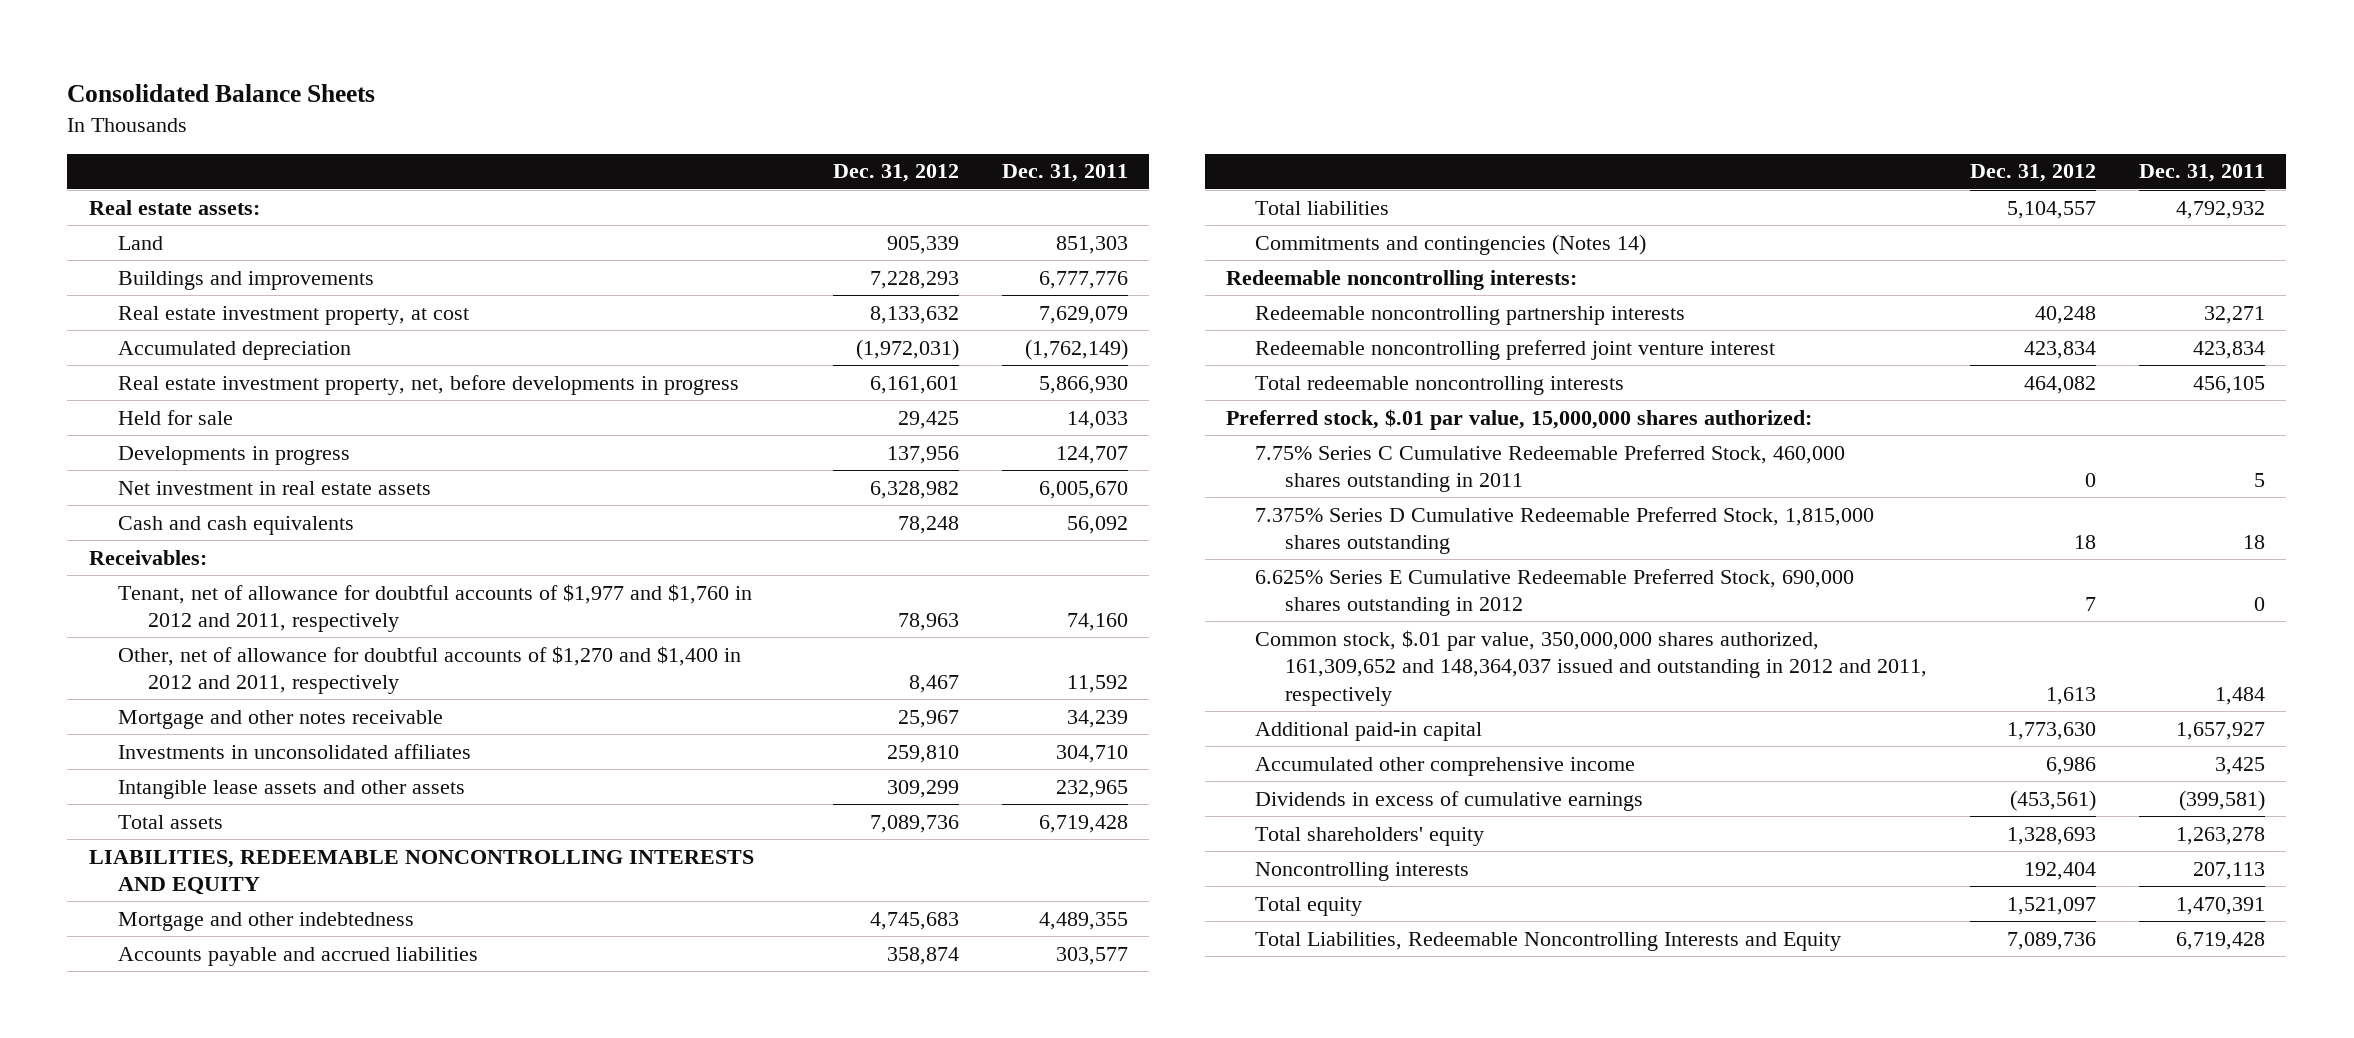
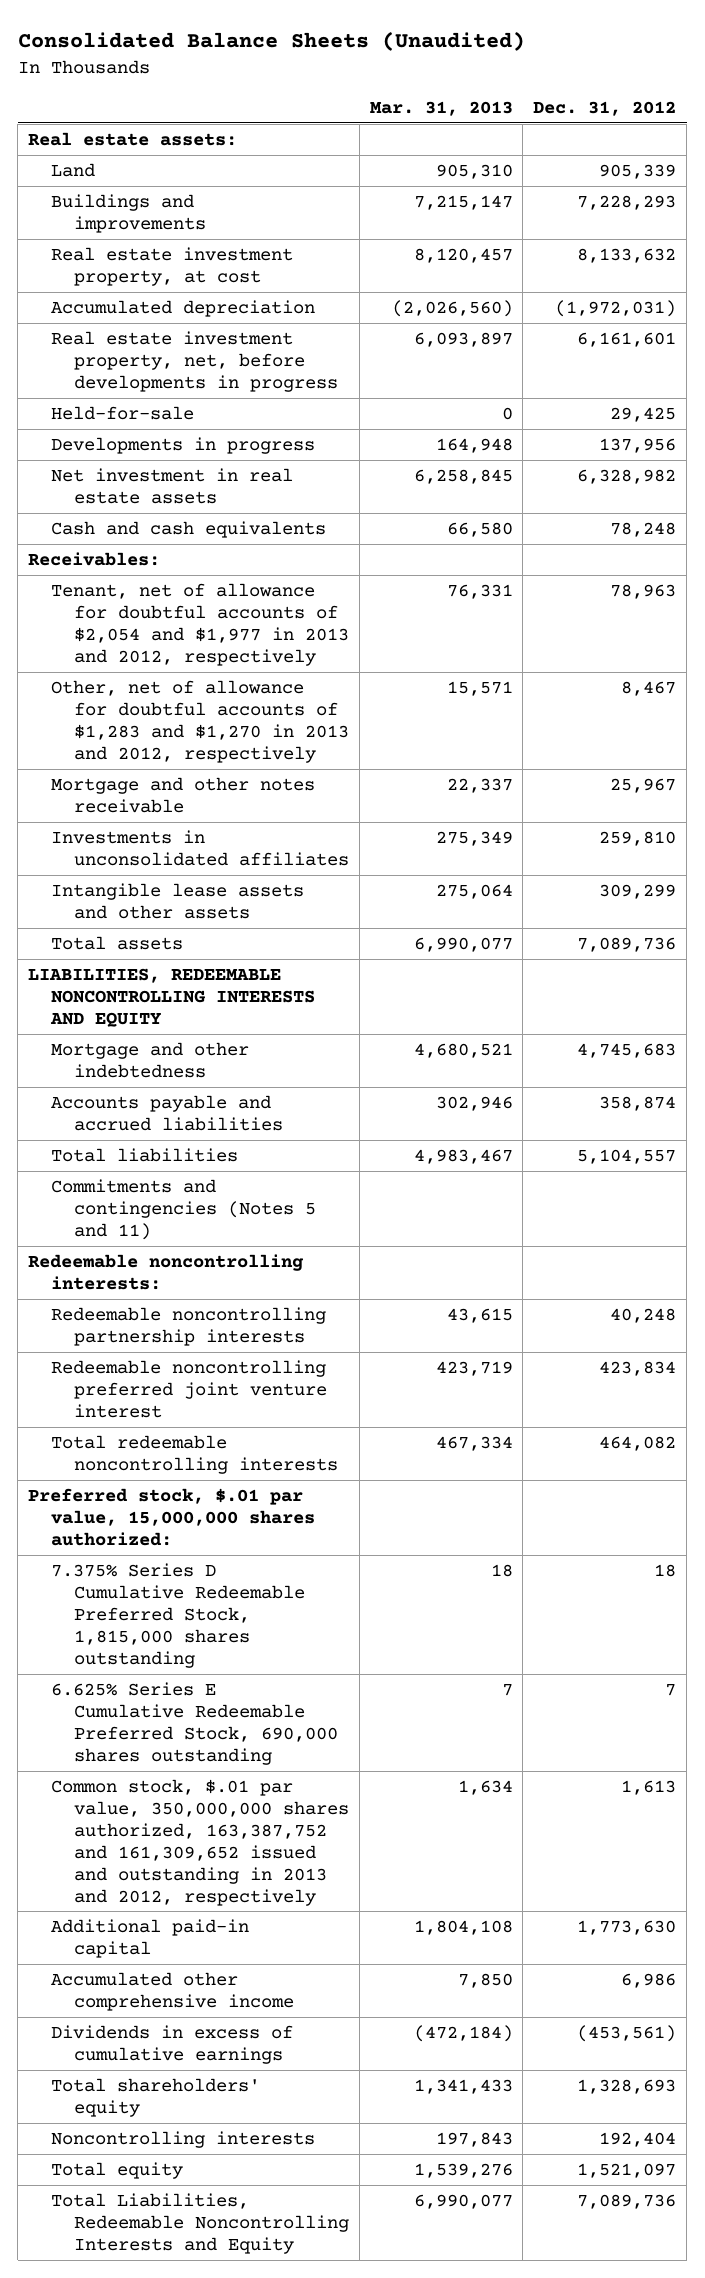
- Consolidated Balance Sheets
+ Consolidated Balance Sheets (Unaudited)
- | Dec. 31, 2012 | Dec. 31, 2011
+ | Mar. 31, 2013 | Dec. 31, 2012
- Held for sale | 29,425 | 14,033
+ Held-for-sale | 0 | 29,425
- Tenant, net of allowance for doubtful accounts of $1,977 and $1,760 in 2012 and 2011, respectively | 78,963 | 74,160
- Other, net of allowance for doubtful accounts of $1,270 and $1,400 in 2012 and 2011, respectively | 8,467 | 11,592
+ Tenant, net of allowance for doubtful accounts of $2,054 and $1,977 in 2013 and 2012, respectively | 76,331 | 78,963
+ Other, net of allowance for doubtful accounts of $1,283 and $1,270 in 2013 and 2012, respectively | 15,571 | 8,467
- Commitments and contingencies (Notes 14)
+ Commitments and contingencies (Notes 5 and 11)
- 7.75% Series C Cumulative Redeemable Preferred Stock, 460,000 shares outstanding in 2011 | 0 | 5
- 6.625% Series E Cumulative Redeemable Preferred Stock, 690,000 shares outstanding in 2012 | 7 | 0
- Common stock, $.01 par value, 350,000,000 shares authorized, 161,309,652 and 148,364,037 issued and outstanding in 2012 and 2011, respectively | 1,613 | 1,484
+ 6.625% Series E Cumulative Redeemable Preferred Stock, 690,000 shares outstanding | 7 | 7
+ Common stock, $.01 par value, 350,000,000 shares authorized, 163,387,752 and 161,309,652 issued and outstanding in 2013 and 2012, respectively | 1,634 | 1,613

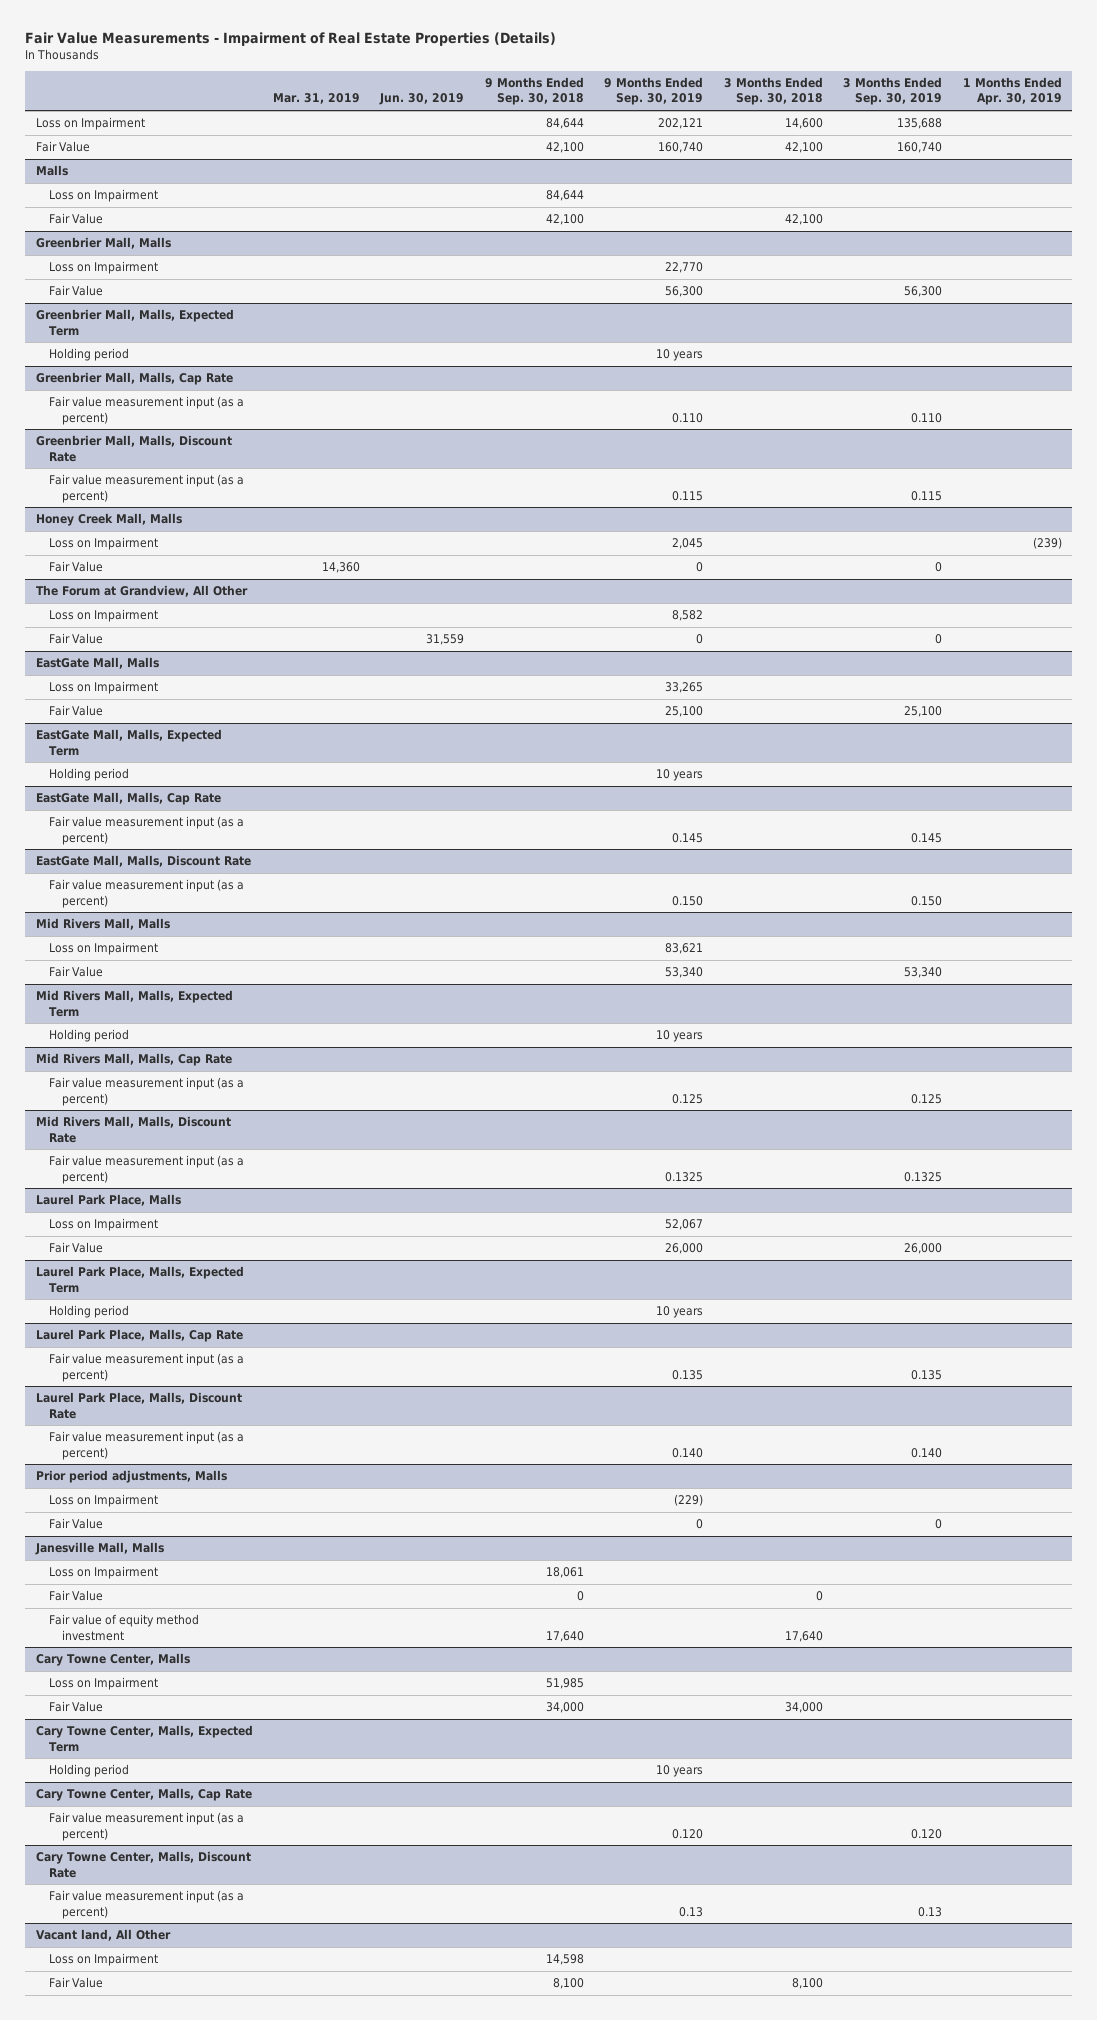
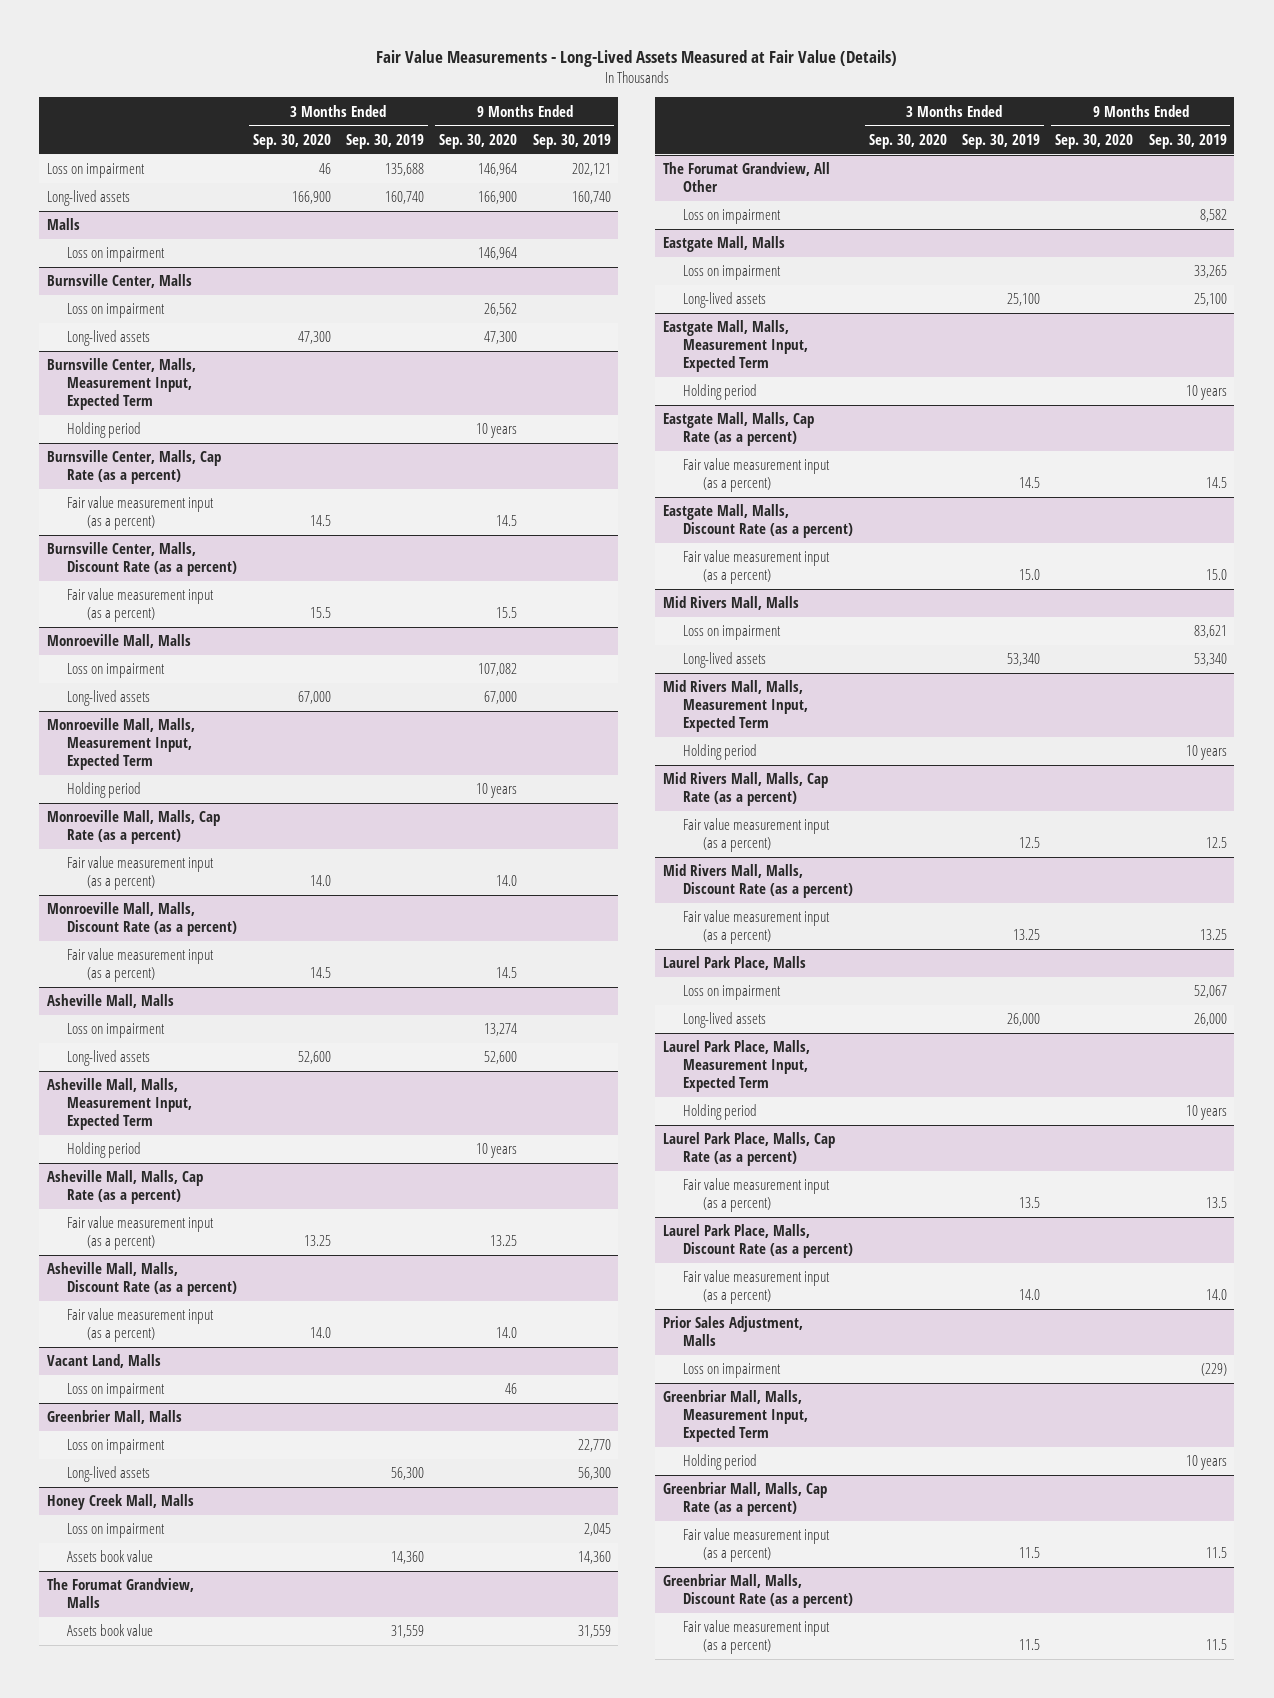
- Fair Value Measurements - Impairment of Real Estate Properties (Details)
+ Fair Value Measurements - Long-Lived Assets Measured at Fair Value (Details)
- | Mar. 31, 2019 | Jun. 30, 2019 | 9 Months Ended Sep. 30, 2018 | 9 Months Ended Sep. 30, 2019 | 3 Months Ended Sep. 30, 2018 | 3 Months Ended Sep. 30, 2019 | 1 Months Ended Apr. 30, 2019
+ | 3 Months Ended Sep. 30, 2020 | 3 Months Ended Sep. 30, 2019 | 9 Months Ended Sep. 30, 2020 | 9 Months Ended Sep. 30, 2019
- Loss on Impairment | | | 84,644 | 202,121 | 14,600 | 135,688 |
- Fair Value | | | 42,100 | 160,740 | 42,100 | 160,740 |
+ Loss on impairment | 46 | 135,688 | 146,964 | 202,121
+ Long-lived assets | 166,900 | 160,740 | 166,900 | 160,740
@ Malls
- Loss on Impairment | | | 84,644 | | | |
- Fair Value | | | 42,100 | | 42,100 | |
+ Loss on impairment | | | 146,964 |
+ Burnsville Center, Malls
+ Loss on impairment | | | 26,562 |
+ Long-lived assets | 47,300 | | 47,300 |
+ Burnsville Center, Malls, Measurement Input, Expected Term
+ Holding period | | | 10 years |
+ Burnsville Center, Malls, Cap Rate (as a percent)
+ Fair value measurement input (as a percent) | 14.5 | | 14.5 |
+ Burnsville Center, Malls, Discount Rate (as a percent)
+ Fair value measurement input (as a percent) | 15.5 | | 15.5 |
+ Monroeville Mall, Malls
+ Loss on impairment | | | 107,082 |
+ Long-lived assets | 67,000 | | 67,000 |
+ Monroeville Mall, Malls, Measurement Input, Expected Term
+ Holding period | | | 10 years |
+ Monroeville Mall, Malls, Cap Rate (as a percent)
+ Fair value measurement input (as a percent) | 14.0 | | 14.0 |
+ Monroeville Mall, Malls, Discount Rate (as a percent)
+ Fair value measurement input (as a percent) | 14.5 | | 14.5 |
+ Asheville Mall, Malls
+ Loss on impairment | | | 13,274 |
+ Long-lived assets | 52,600 | | 52,600 |
+ Asheville Mall, Malls, Measurement Input, Expected Term
+ Holding period | | | 10 years |
+ Asheville Mall, Malls, Cap Rate (as a percent)
+ Fair value measurement input (as a percent) | 13.25 | | 13.25 |
+ Asheville Mall, Malls, Discount Rate (as a percent)
+ Fair value measurement input (as a percent) | 14.0 | | 14.0 |
+ Vacant Land, Malls
+ Loss on impairment | | | 46 |
@ Greenbrier Mall, Malls
- Loss on Impairment | | | | 22,770 | | |
- Fair Value | | | | 56,300 | | 56,300 |
- Greenbrier Mall, Malls, Expected Term
- Holding period | | | | 10 years | | |
- Greenbrier Mall, Malls, Cap Rate
- Fair value measurement input (as a percent) | | | | 0.110 | | 0.110 |
- Greenbrier Mall, Malls, Discount Rate
- Fair value measurement input (as a percent) | | | | 0.115 | | 0.115 |
@ Greenbrier Mall, Malls
+ Loss on impairment | | | | 22,770
+ Long-lived assets | | 56,300 | | 56,300
@ Honey Creek Mall, Malls
- Loss on Impairment | | | | 2,045 | | | (239)
- Fair Value | 14,360 | | | 0 | | 0 |
- The Forum at Grandview, All Other
- Loss on Impairment | | | | 8,582 | | |
- Fair Value | | 31,559 | | 0 | | 0 |
- EastGate Mall, Malls
- Loss on Impairment | | | | 33,265 | | |
- Fair Value | | | | 25,100 | | 25,100 |
- EastGate Mall, Malls, Expected Term
@ Honey Creek Mall, Malls
+ Loss on impairment | | | | 2,045
+ Assets book value | | 14,360 | | 14,360
+ The Forumat Grandview, Malls
+ Assets book value | | 31,559 | | 31,559
+ The Forumat Grandview, All Other
+ Loss on impairment | | | | 8,582
+ Eastgate Mall, Malls
+ Loss on impairment | | | | 33,265
+ Long-lived assets | | 25,100 | | 25,100
+ Eastgate Mall, Malls, Measurement Input, Expected Term
- EastGate Mall, Malls, Cap Rate
- Fair value measurement input (as a percent) | | | | 0.145 | | 0.145 |
- EastGate Mall, Malls, Discount Rate
- Fair value measurement input (as a percent) | | | | 0.150 | | 0.150 |
+ Eastgate Mall, Malls, Cap Rate (as a percent)
+ Fair value measurement input (as a percent) | | 14.5 | | 14.5
+ Eastgate Mall, Malls, Discount Rate (as a percent)
+ Fair value measurement input (as a percent) | | 15.0 | | 15.0
@ Mid Rivers Mall, Malls
- Loss on Impairment | | | | 83,621 | | |
- Fair Value | | | | 53,340 | | 53,340 |
- Mid Rivers Mall, Malls, Expected Term
@ Mid Rivers Mall, Malls
+ Loss on impairment | | | | 83,621
+ Long-lived assets | | 53,340 | | 53,340
+ Mid Rivers Mall, Malls, Measurement Input, Expected Term
- Mid Rivers Mall, Malls, Cap Rate
- Fair value measurement input (as a percent) | | | | 0.125 | | 0.125 |
- Mid Rivers Mall, Malls, Discount Rate
- Fair value measurement input (as a percent) | | | | 0.1325 | | 0.1325 |
+ Mid Rivers Mall, Malls, Cap Rate (as a percent)
+ Fair value measurement input (as a percent) | | 12.5 | | 12.5
+ Mid Rivers Mall, Malls, Discount Rate (as a percent)
+ Fair value measurement input (as a percent) | | 13.25 | | 13.25
@ Laurel Park Place, Malls
- Loss on Impairment | | | | 52,067 | | |
- Fair Value | | | | 26,000 | | 26,000 |
- Laurel Park Place, Malls, Expected Term
@ Laurel Park Place, Malls
+ Loss on impairment | | | | 52,067
+ Long-lived assets | | 26,000 | | 26,000
+ Laurel Park Place, Malls, Measurement Input, Expected Term
- Laurel Park Place, Malls, Cap Rate
- Fair value measurement input (as a percent) | | | | 0.135 | | 0.135 |
- Laurel Park Place, Malls, Discount Rate
- Fair value measurement input (as a percent) | | | | 0.140 | | 0.140 |
- Prior period adjustments, Malls
- Loss on Impairment | | | | (229) | | |
- Fair Value | | | | 0 | | 0 |
- Janesville Mall, Malls
- Loss on Impairment | | | 18,061 | | | |
- Fair Value | | | 0 | | 0 | |
- Fair value of equity method investment | | | 17,640 | | 17,640 | |
- Cary Towne Center, Malls
- Loss on Impairment | | | 51,985 | | | |
- Fair Value | | | 34,000 | | 34,000 | |
- Cary Towne Center, Malls, Expected Term
+ Laurel Park Place, Malls, Cap Rate (as a percent)
+ Fair value measurement input (as a percent) | | 13.5 | | 13.5
+ Laurel Park Place, Malls, Discount Rate (as a percent)
+ Fair value measurement input (as a percent) | | 14.0 | | 14.0
+ Prior Sales Adjustment, Malls
+ Loss on impairment | | | | (229)
+ Greenbriar Mall, Malls, Measurement Input, Expected Term
- Cary Towne Center, Malls, Cap Rate
- Fair value measurement input (as a percent) | | | | 0.120 | | 0.120 |
- Cary Towne Center, Malls, Discount Rate
- Fair value measurement input (as a percent) | | | | 0.13 | | 0.13 |
- Vacant land, All Other
- Loss on Impairment | | | 14,598 | | | |
- Fair Value | | | 8,100 | | 8,100 | |
+ Greenbriar Mall, Malls, Cap Rate (as a percent)
+ Fair value measurement input (as a percent) | | 11.5 | | 11.5
+ Greenbriar Mall, Malls, Discount Rate (as a percent)
+ Fair value measurement input (as a percent) | | 11.5 | | 11.5

